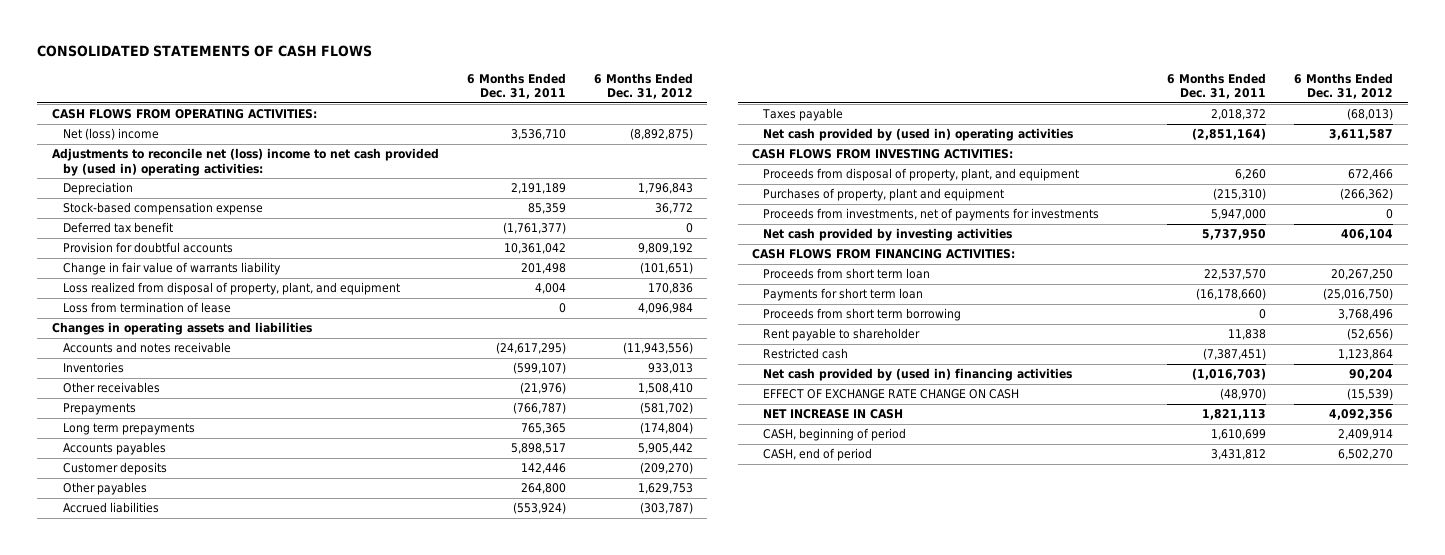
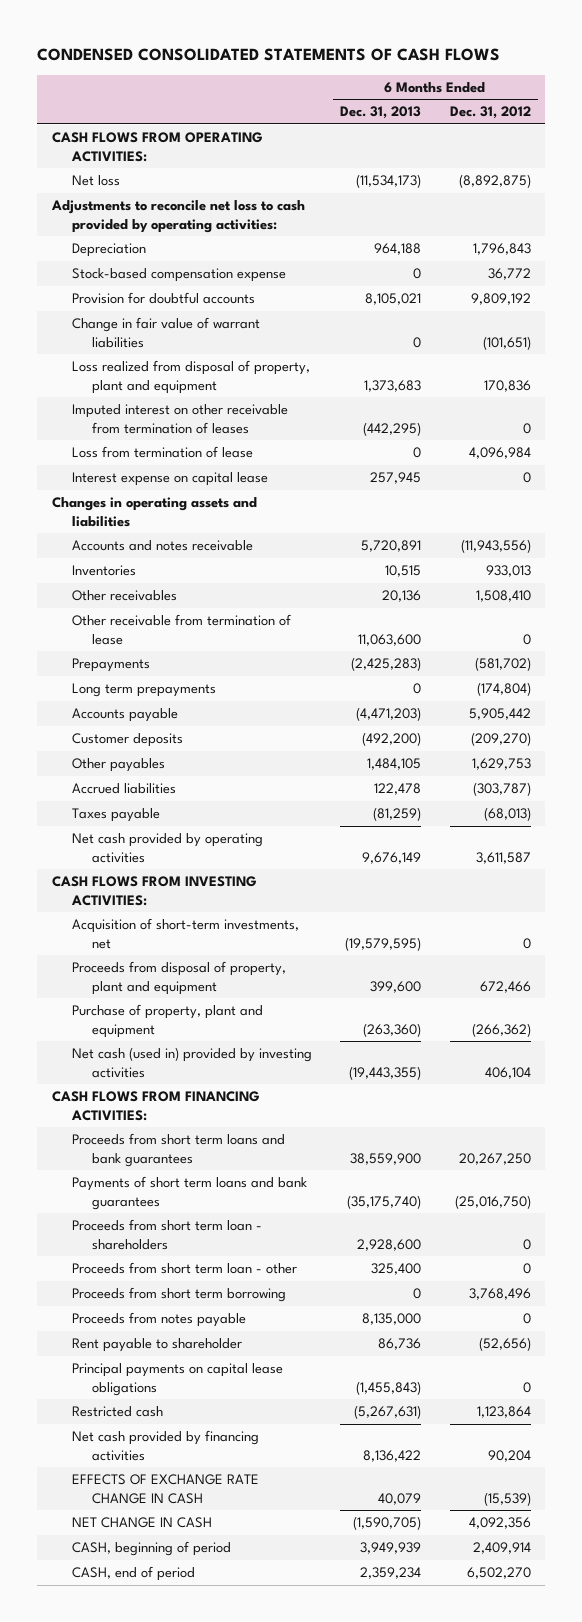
- CONSOLIDATED STATEMENTS OF CASH FLOWS
+ CONDENSED CONSOLIDATED STATEMENTS OF CASH FLOWS
- | 6 Months Ended Dec. 31, 2011 | 6 Months Ended Dec. 31, 2012
+ | 6 Months Ended Dec. 31, 2013 | 6 Months Ended Dec. 31, 2012
- Net (loss) income | 3,536,710 | (8,892,875)
- Adjustments to reconcile net (loss) income to net cash provided by (used in) operating activities:
+ Net loss | (11,534,173) | (8,892,875)
+ Adjustments to reconcile net loss to cash provided by operating activities:
- Deferred tax benefit | (1,761,377) | 0
- Change in fair value of warrants liability | 201,498 | (101,651)
- Loss realized from disposal of property, plant, and equipment | 4,004 | 170,836
+ Change in fair value of warrant liabilities | 0 | (101,651)
+ Loss realized from disposal of property, plant and equipment | 1,373,683 | 170,836
+ Imputed interest on other receivable from termination of leases | (442,295) | 0
+ Interest expense on capital lease | 257,945 | 0
+ Other receivable from termination of lease | 11,063,600 | 0
- Accounts payables | 5,898,517 | 5,905,442
+ Accounts payable | (4,471,203) | 5,905,442
- Net cash provided by (used in) operating activities | (2,851,164) | 3,611,587
+ Net cash provided by operating activities | 9,676,149 | 3,611,587
- Proceeds from disposal of property, plant, and equipment | 6,260 | 672,466
- Purchases of property, plant and equipment | (215,310) | (266,362)
- Proceeds from investments, net of payments for investments | 5,947,000 | 0
- Net cash provided by investing activities | 5,737,950 | 406,104
+ Acquisition of short-term investments, net | (19,579,595) | 0
+ Proceeds from disposal of property, plant and equipment | 399,600 | 672,466
+ Purchase of property, plant and equipment | (263,360) | (266,362)
+ Net cash (used in) provided by investing activities | (19,443,355) | 406,104
- Proceeds from short term loan | 22,537,570 | 20,267,250
- Payments for short term loan | (16,178,660) | (25,016,750)
+ Proceeds from short term loans and bank guarantees | 38,559,900 | 20,267,250
+ Payments of short term loans and bank guarantees | (35,175,740) | (25,016,750)
+ Proceeds from short term loan - shareholders | 2,928,600 | 0
+ Proceeds from short term loan - other | 325,400 | 0
+ Proceeds from notes payable | 8,135,000 | 0
+ Principal payments on capital lease obligations | (1,455,843) | 0
- Net cash provided by (used in) financing activities | (1,016,703) | 90,204
- EFFECT OF EXCHANGE RATE CHANGE ON CASH | (48,970) | (15,539)
- NET INCREASE IN CASH | 1,821,113 | 4,092,356
+ Net cash provided by financing activities | 8,136,422 | 90,204
+ EFFECTS OF EXCHANGE RATE CHANGE IN CASH | 40,079 | (15,539)
+ NET CHANGE IN CASH | (1,590,705) | 4,092,356

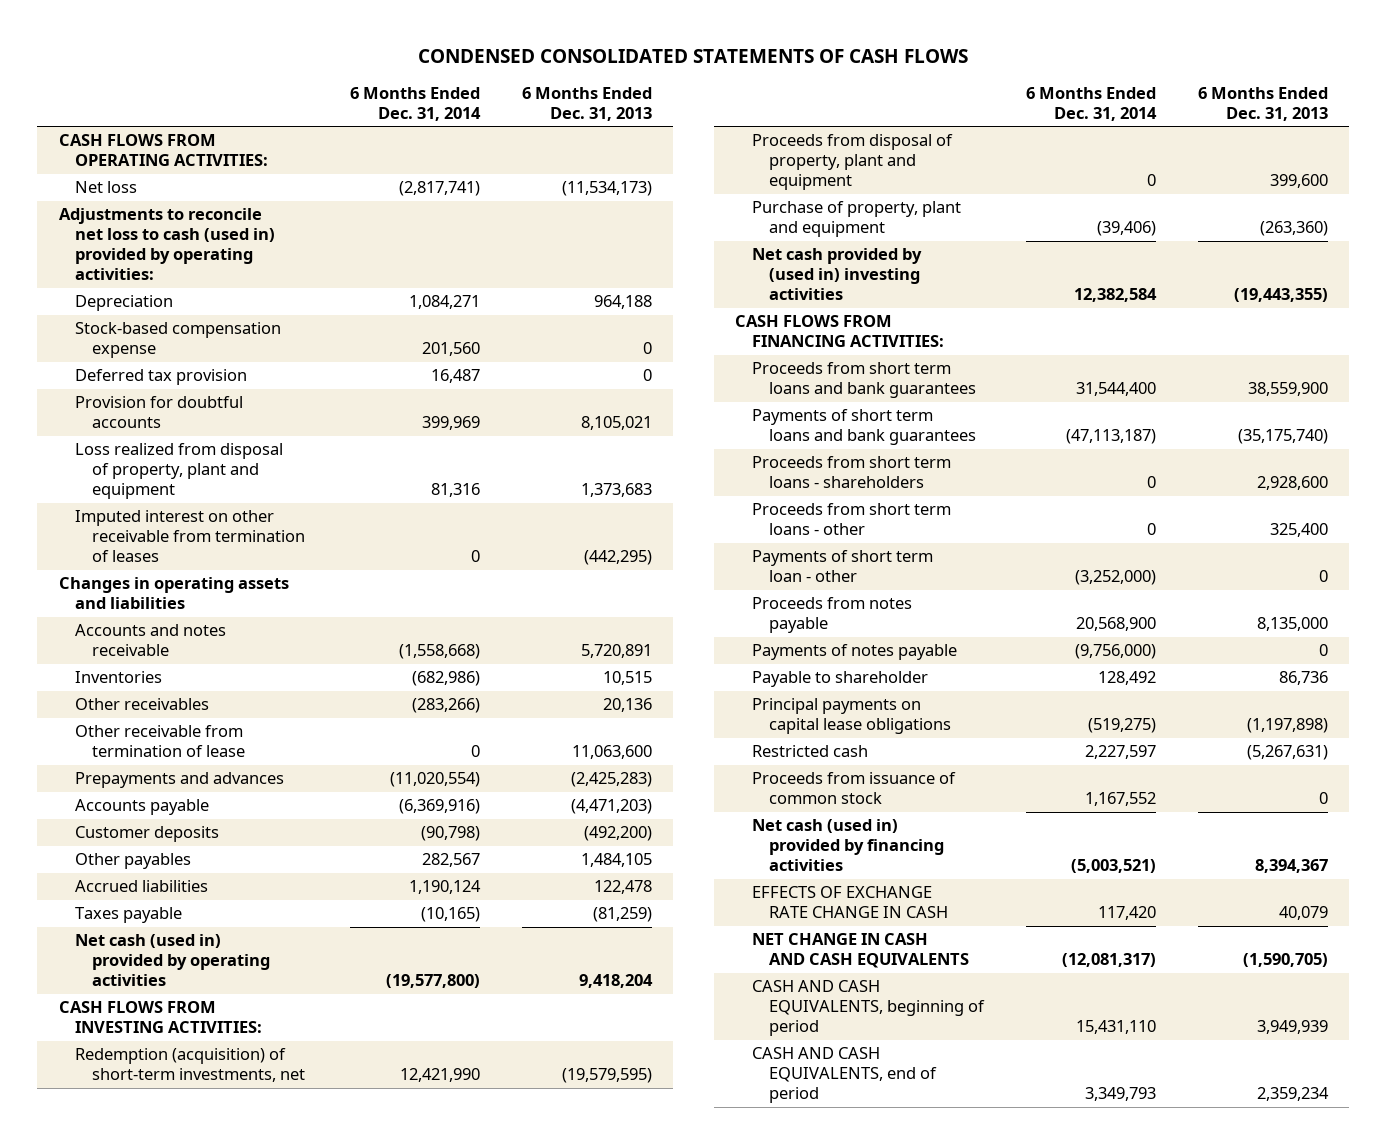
- | 6 Months Ended Dec. 31, 2013 | 6 Months Ended Dec. 31, 2012
+ | 6 Months Ended Dec. 31, 2014 | 6 Months Ended Dec. 31, 2013
- Adjustments to reconcile net loss to cash provided by operating activities:
+ Adjustments to reconcile net loss to cash (used in) provided by operating activities:
+ Deferred tax provision | 16,487 | 0
- Change in fair value of warrant liabilities | 0 | (101,651)
- Loss from termination of lease | 0 | 4,096,984
- Interest expense on capital lease | 257,945 | 0
- Prepayments | (2,425,283) | (581,702)
- Long term prepayments | 0 | (174,804)
+ Prepayments and advances | (11,020,554) | (2,425,283)
- Net cash provided by operating activities | 9,676,149 | 3,611,587
+ Net cash (used in) provided by operating activities | (19,577,800) | 9,418,204
- Acquisition of short-term investments, net | (19,579,595) | 0
+ Redemption (acquisition) of short-term investments, net | 12,421,990 | (19,579,595)
- Net cash (used in) provided by investing activities | (19,443,355) | 406,104
+ Net cash provided by (used in) investing activities | 12,382,584 | (19,443,355)
- Proceeds from short term loan - shareholders | 2,928,600 | 0
- Proceeds from short term loan - other | 325,400 | 0
- Proceeds from short term borrowing | 0 | 3,768,496
+ Proceeds from short term loans - shareholders | 0 | 2,928,600
+ Proceeds from short term loans - other | 0 | 325,400
+ Payments of short term loan - other | (3,252,000) | 0
- Rent payable to shareholder | 86,736 | (52,656)
- Principal payments on capital lease obligations | (1,455,843) | 0
+ Payments of notes payable | (9,756,000) | 0
+ Payable to shareholder | 128,492 | 86,736
+ Principal payments on capital lease obligations | (519,275) | (1,197,898)
- Net cash provided by financing activities | 8,136,422 | 90,204
+ Proceeds from issuance of common stock | 1,167,552 | 0
+ Net cash (used in) provided by financing activities | (5,003,521) | 8,394,367
- NET CHANGE IN CASH | (1,590,705) | 4,092,356
- CASH, beginning of period | 3,949,939 | 2,409,914
- CASH, end of period | 2,359,234 | 6,502,270
+ NET CHANGE IN CASH AND CASH EQUIVALENTS | (12,081,317) | (1,590,705)
+ CASH AND CASH EQUIVALENTS, beginning of period | 15,431,110 | 3,949,939
+ CASH AND CASH EQUIVALENTS, end of period | 3,349,793 | 2,359,234

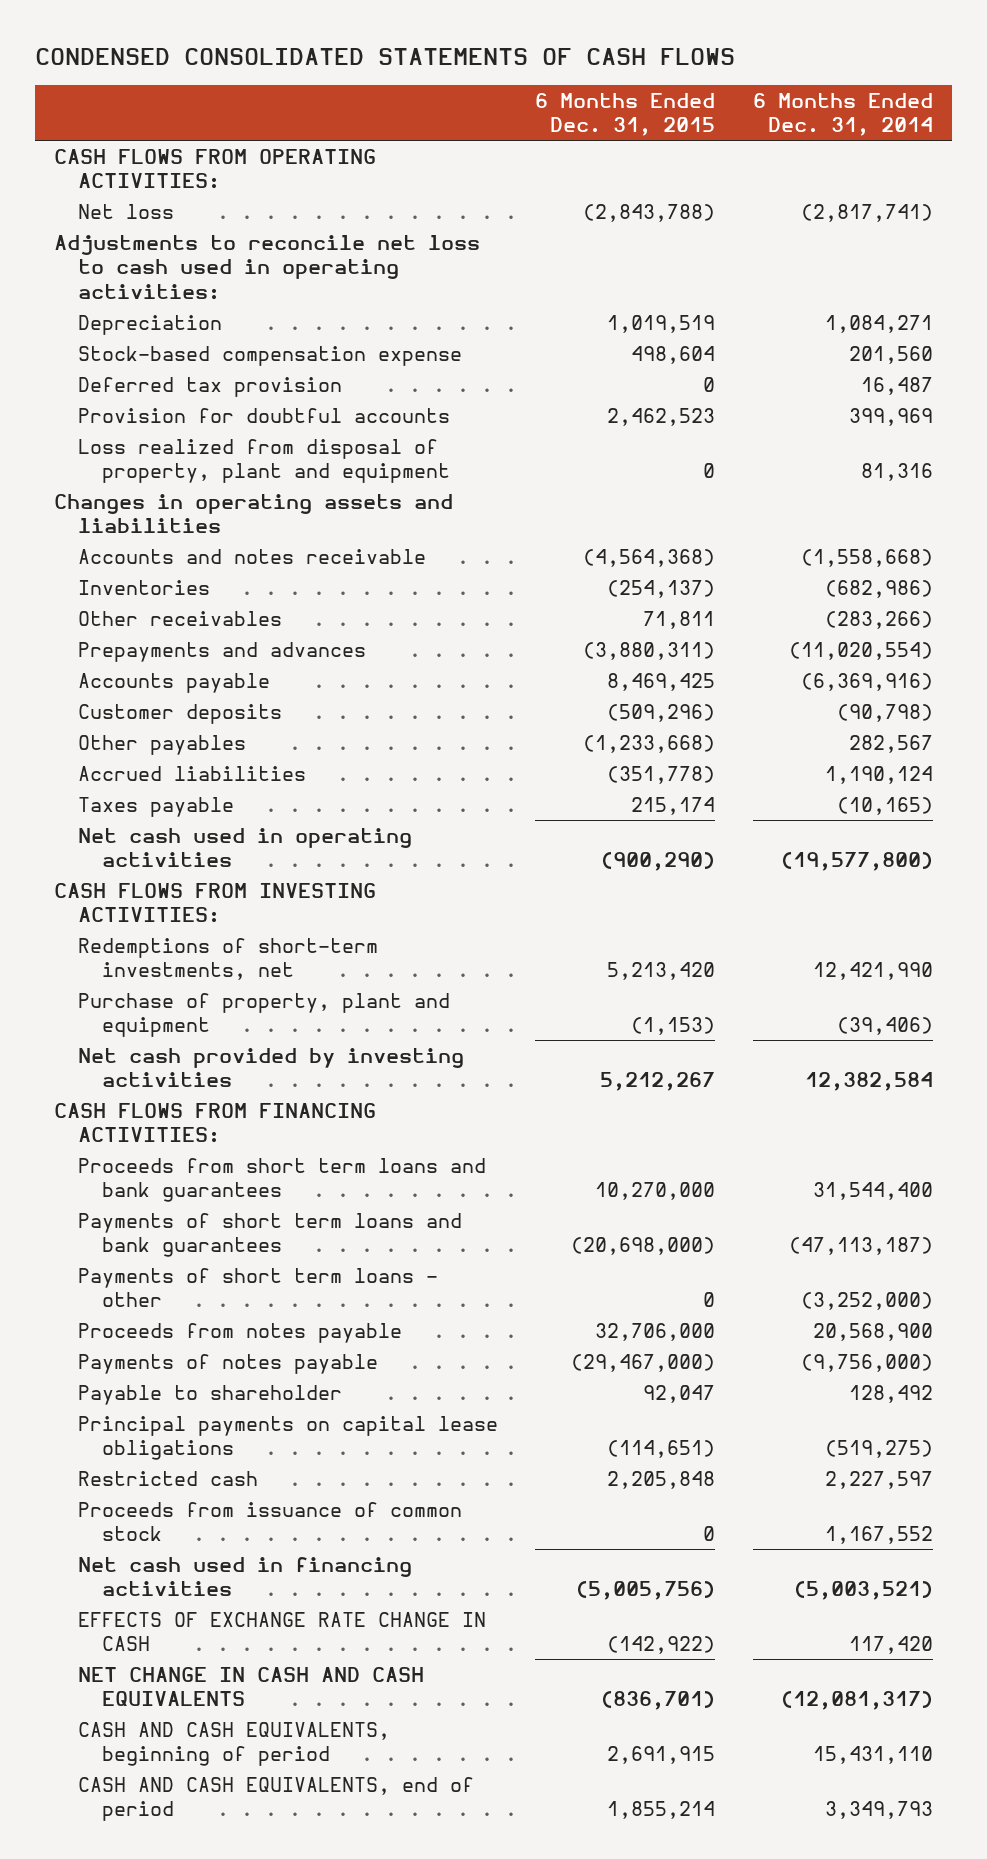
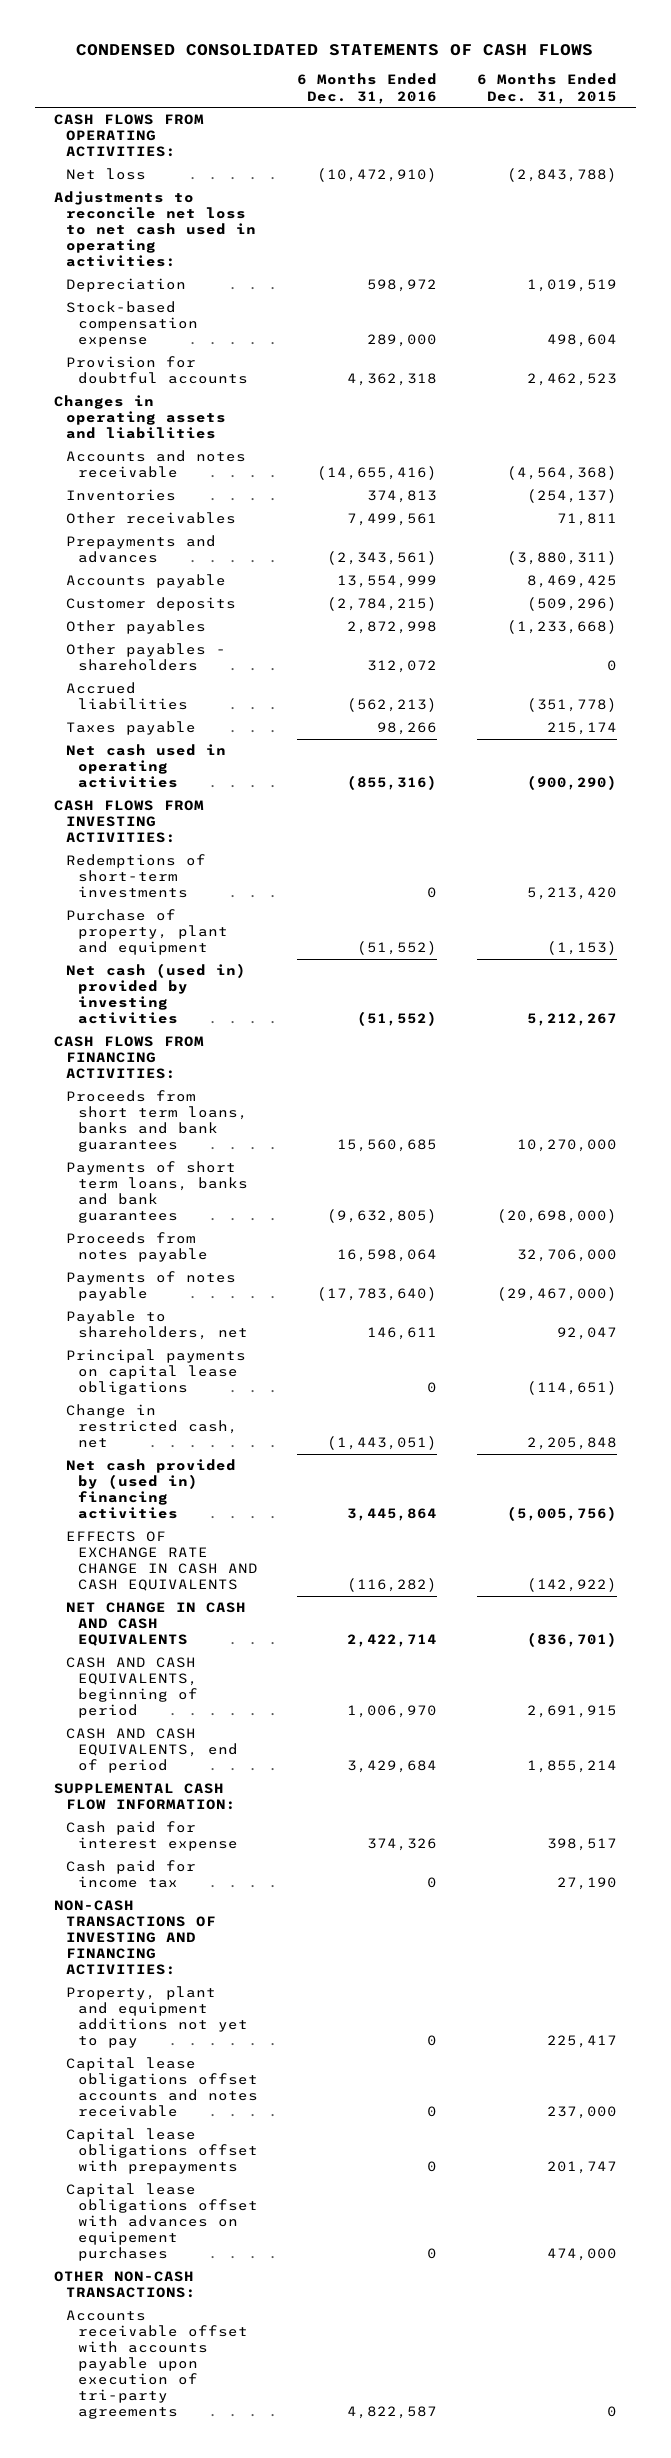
- | 6 Months Ended Dec. 31, 2015 | 6 Months Ended Dec. 31, 2014
+ | 6 Months Ended Dec. 31, 2016 | 6 Months Ended Dec. 31, 2015
- Adjustments to reconcile net loss to cash used in operating activities:
+ Adjustments to reconcile net loss to net cash used in operating activities:
- Deferred tax provision | 0 | 16,487
- Loss realized from disposal of property, plant and equipment | 0 | 81,316
+ Other payables - shareholders | 312,072 | 0
- Redemptions of short-term investments, net | 5,213,420 | 12,421,990
+ Redemptions of short-term investments | 0 | 5,213,420
- Net cash provided by investing activities | 5,212,267 | 12,382,584
+ Net cash (used in) provided by investing activities | (51,552) | 5,212,267
- Proceeds from short term loans and bank guarantees | 10,270,000 | 31,544,400
- Payments of short term loans and bank guarantees | (20,698,000) | (47,113,187)
- Payments of short term loans - other | 0 | (3,252,000)
+ Proceeds from short term loans, banks and bank guarantees | 15,560,685 | 10,270,000
+ Payments of short term loans, banks and bank guarantees | (9,632,805) | (20,698,000)
- Payable to shareholder | 92,047 | 128,492
+ Payable to shareholders, net | 146,611 | 92,047
- Restricted cash | 2,205,848 | 2,227,597
- Proceeds from issuance of common stock | 0 | 1,167,552
- Net cash used in financing activities | (5,005,756) | (5,003,521)
- EFFECTS OF EXCHANGE RATE CHANGE IN CASH | (142,922) | 117,420
+ Change in restricted cash, net | (1,443,051) | 2,205,848
+ Net cash provided by (used in) financing activities | 3,445,864 | (5,005,756)
+ EFFECTS OF EXCHANGE RATE CHANGE IN CASH AND CASH EQUIVALENTS | (116,282) | (142,922)
+ SUPPLEMENTAL CASH FLOW INFORMATION:
+ Cash paid for interest expense | 374,326 | 398,517
+ Cash paid for income tax | 0 | 27,190
+ NON-CASH TRANSACTIONS OF INVESTING AND FINANCING ACTIVITIES:
+ Property, plant and equipment additions not yet to pay | 0 | 225,417
+ Capital lease obligations offset accounts and notes receivable | 0 | 237,000
+ Capital lease obligations offset with prepayments | 0 | 201,747
+ Capital lease obligations offset with advances on equipement purchases | 0 | 474,000
+ OTHER NON-CASH TRANSACTIONS:
+ Accounts receivable offset with accounts payable upon execution of tri-party agreements | 4,822,587 | 0

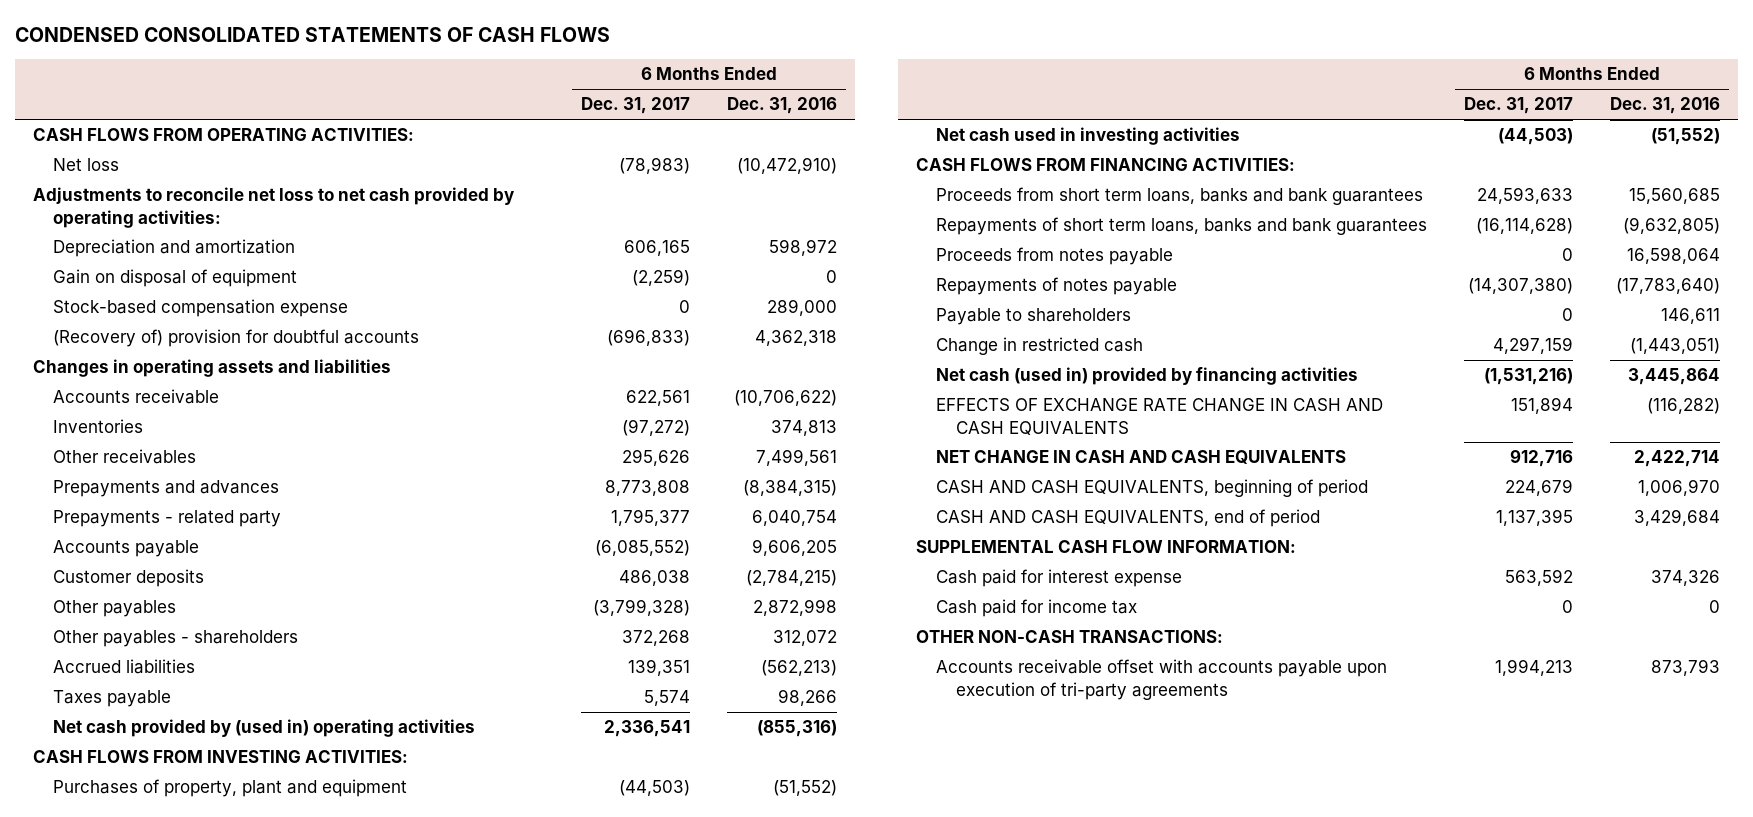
- | 6 Months Ended Dec. 31, 2016 | 6 Months Ended Dec. 31, 2015
+ | 6 Months Ended Dec. 31, 2017 | 6 Months Ended Dec. 31, 2016
- Adjustments to reconcile net loss to net cash used in operating activities:
- Depreciation | 598,972 | 1,019,519
+ Adjustments to reconcile net loss to net cash provided by operating activities:
+ Depreciation and amortization | 606,165 | 598,972
+ Gain on disposal of equipment | (2,259) | 0
- Provision for doubtful accounts | 4,362,318 | 2,462,523
+ (Recovery of) provision for doubtful accounts | (696,833) | 4,362,318
- Accounts and notes receivable | (14,655,416) | (4,564,368)
+ Accounts receivable | 622,561 | (10,706,622)
- Prepayments and advances | (2,343,561) | (3,880,311)
- Accounts payable | 13,554,999 | 8,469,425
+ Prepayments and advances | 8,773,808 | (8,384,315)
+ Prepayments - related party | 1,795,377 | 6,040,754
+ Accounts payable | (6,085,552) | 9,606,205
- Net cash used in operating activities | (855,316) | (900,290)
+ Net cash provided by (used in) operating activities | 2,336,541 | (855,316)
- Redemptions of short-term investments | 0 | 5,213,420
- Purchase of property, plant and equipment | (51,552) | (1,153)
- Net cash (used in) provided by investing activities | (51,552) | 5,212,267
+ Purchases of property, plant and equipment | (44,503) | (51,552)
+ Net cash used in investing activities | (44,503) | (51,552)
- Payments of short term loans, banks and bank guarantees | (9,632,805) | (20,698,000)
+ Repayments of short term loans, banks and bank guarantees | (16,114,628) | (9,632,805)
- Payments of notes payable | (17,783,640) | (29,467,000)
- Payable to shareholders, net | 146,611 | 92,047
- Principal payments on capital lease obligations | 0 | (114,651)
- Change in restricted cash, net | (1,443,051) | 2,205,848
- Net cash provided by (used in) financing activities | 3,445,864 | (5,005,756)
+ Repayments of notes payable | (14,307,380) | (17,783,640)
+ Payable to shareholders | 0 | 146,611
+ Change in restricted cash | 4,297,159 | (1,443,051)
+ Net cash (used in) provided by financing activities | (1,531,216) | 3,445,864
- NON-CASH TRANSACTIONS OF INVESTING AND FINANCING ACTIVITIES:
- Property, plant and equipment additions not yet to pay | 0 | 225,417
- Capital lease obligations offset accounts and notes receivable | 0 | 237,000
- Capital lease obligations offset with prepayments | 0 | 201,747
- Capital lease obligations offset with advances on equipement purchases | 0 | 474,000
- Accounts receivable offset with accounts payable upon execution of tri-party agreements | 4,822,587 | 0
+ Accounts receivable offset with accounts payable upon execution of tri-party agreements | 1,994,213 | 873,793

